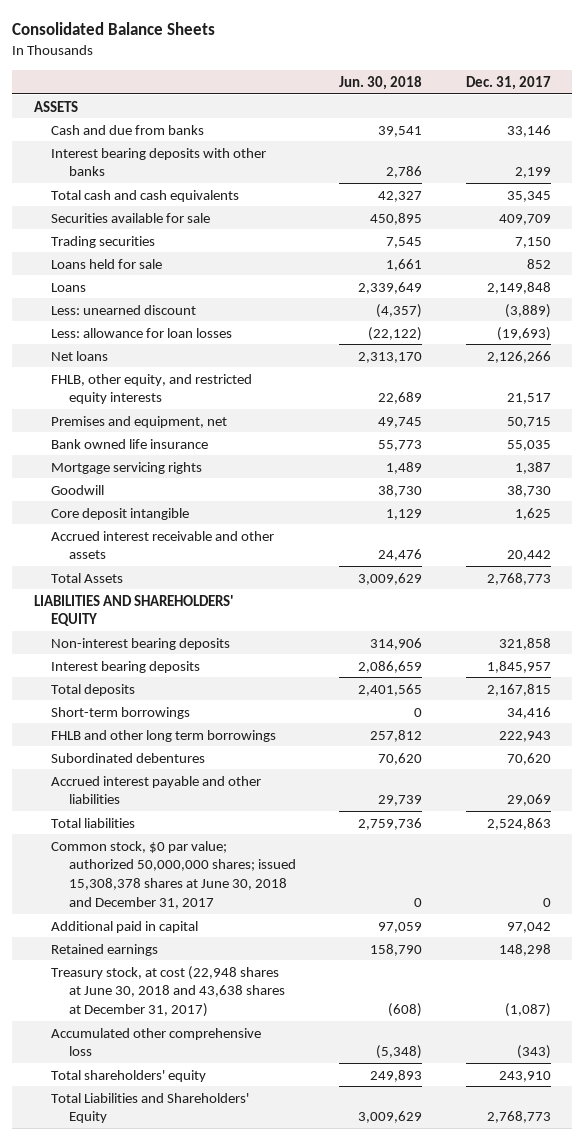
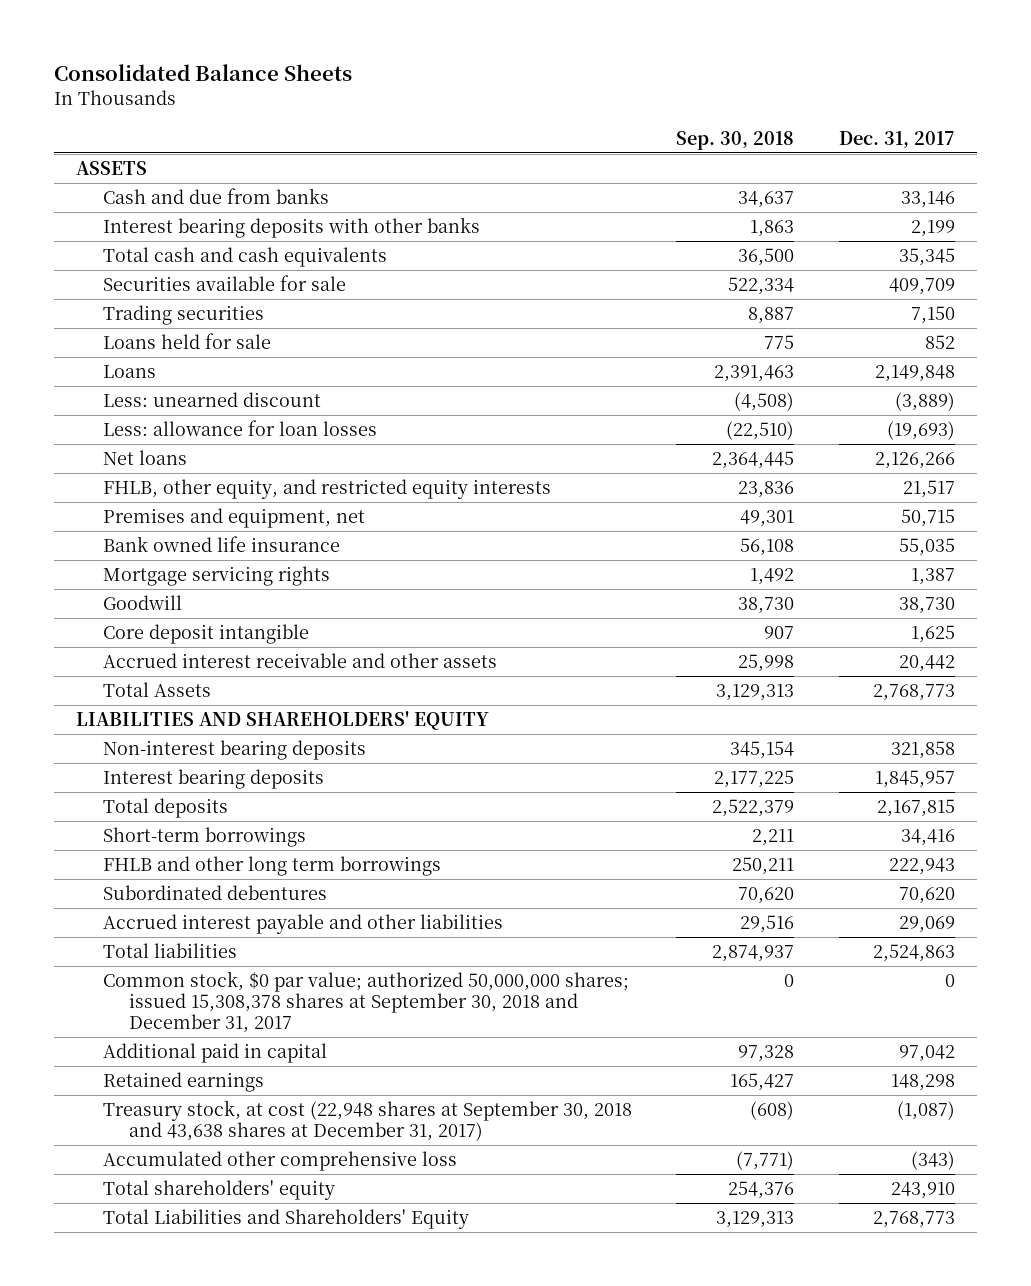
- | Jun. 30, 2018 | Dec. 31, 2017
+ | Sep. 30, 2018 | Dec. 31, 2017
- Common stock, $0 par value; authorized 50,000,000 shares; issued 15,308,378 shares at June 30, 2018 and December 31, 2017 | 0 | 0
+ Common stock, $0 par value; authorized 50,000,000 shares; issued 15,308,378 shares at September 30, 2018 and December 31, 2017 | 0 | 0
- Treasury stock, at cost (22,948 shares at June 30, 2018 and 43,638 shares at December 31, 2017) | (608) | (1,087)
+ Treasury stock, at cost (22,948 shares at September 30, 2018 and 43,638 shares at December 31, 2017) | (608) | (1,087)

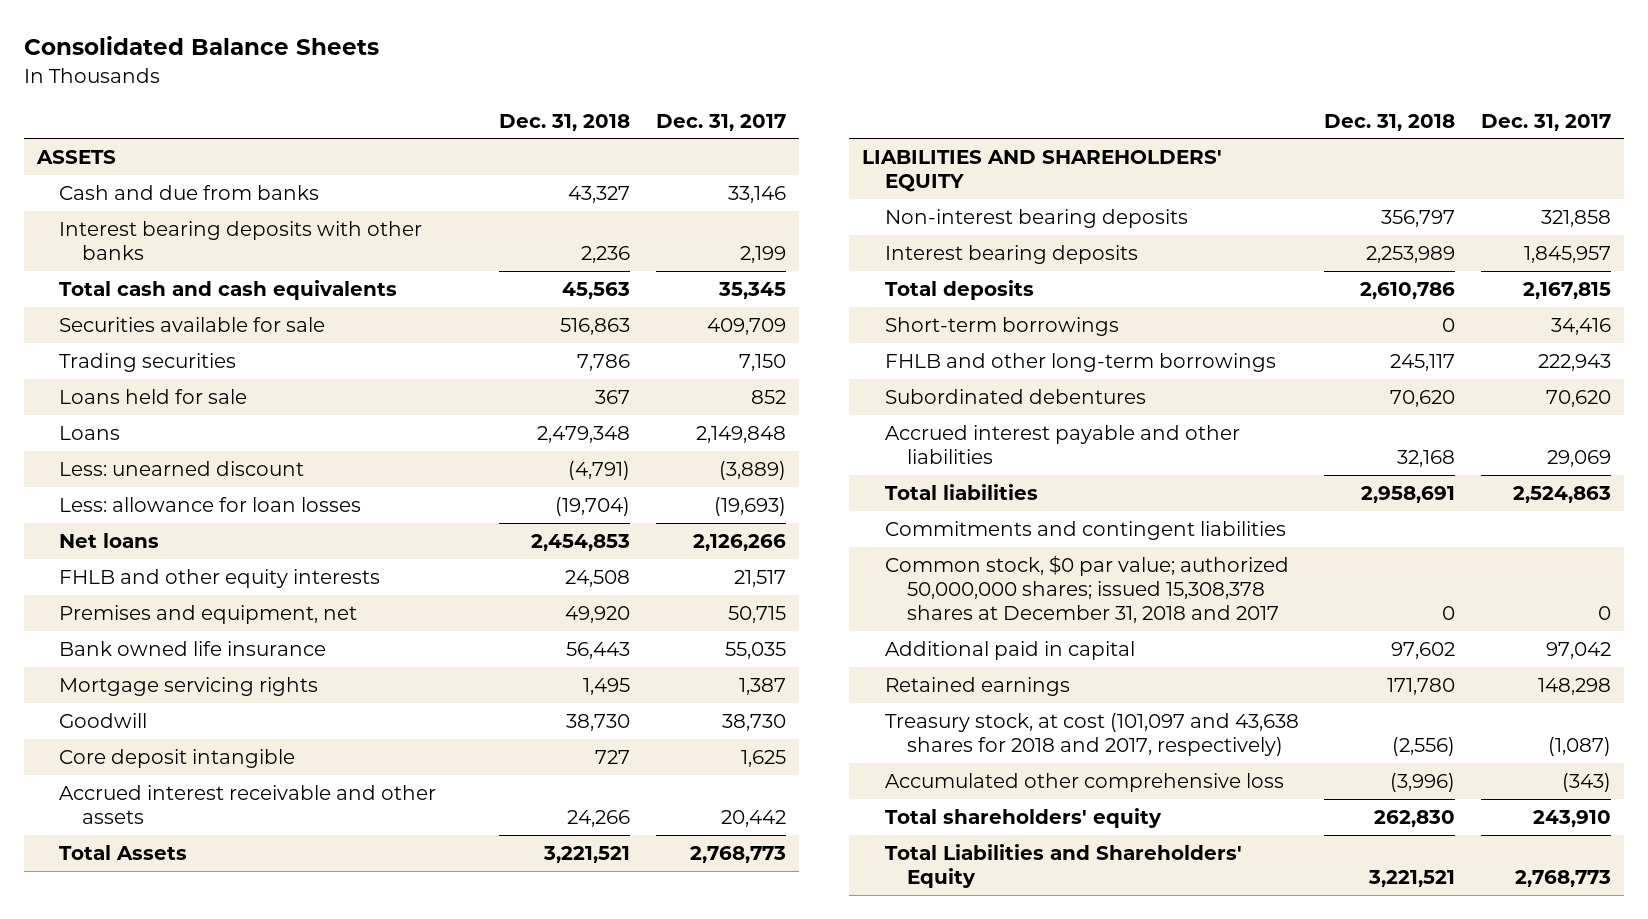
- | Sep. 30, 2018 | Dec. 31, 2017
+ | Dec. 31, 2018 | Dec. 31, 2017
- FHLB, other equity, and restricted equity interests | 23,836 | 21,517
+ FHLB and other equity interests | 24,508 | 21,517
- FHLB and other long term borrowings | 250,211 | 222,943
+ FHLB and other long-term borrowings | 245,117 | 222,943
- Common stock, $0 par value; authorized 50,000,000 shares; issued 15,308,378 shares at September 30, 2018 and December 31, 2017 | 0 | 0
+ Commitments and contingent liabilities
+ Common stock, $0 par value; authorized 50,000,000 shares; issued 15,308,378 shares at December 31, 2018 and 2017 | 0 | 0
- Treasury stock, at cost (22,948 shares at September 30, 2018 and 43,638 shares at December 31, 2017) | (608) | (1,087)
+ Treasury stock, at cost (101,097 and 43,638 shares for 2018 and 2017, respectively) | (2,556) | (1,087)

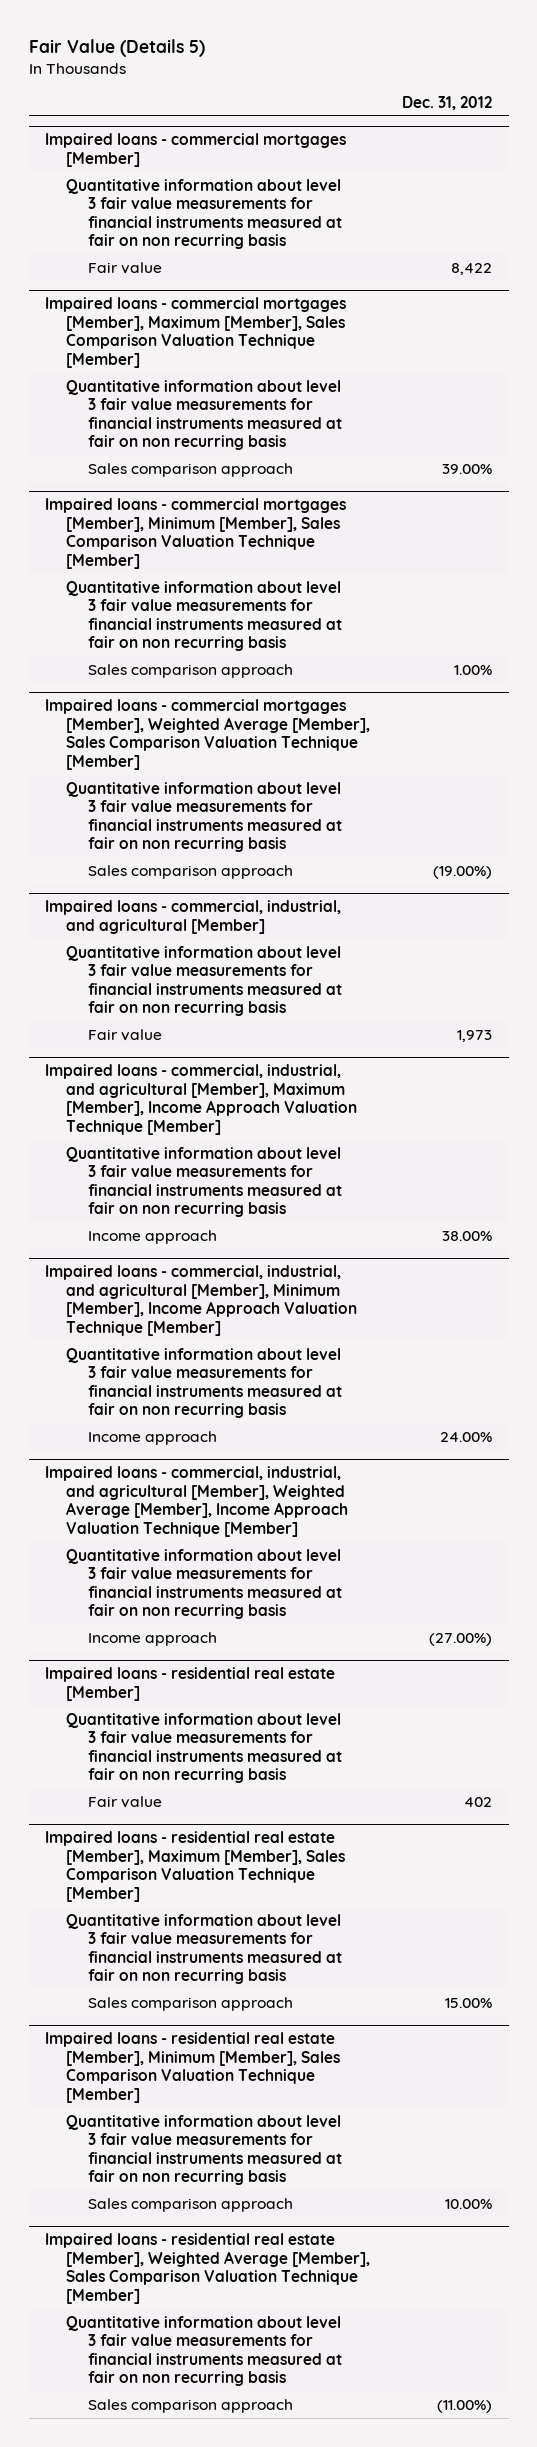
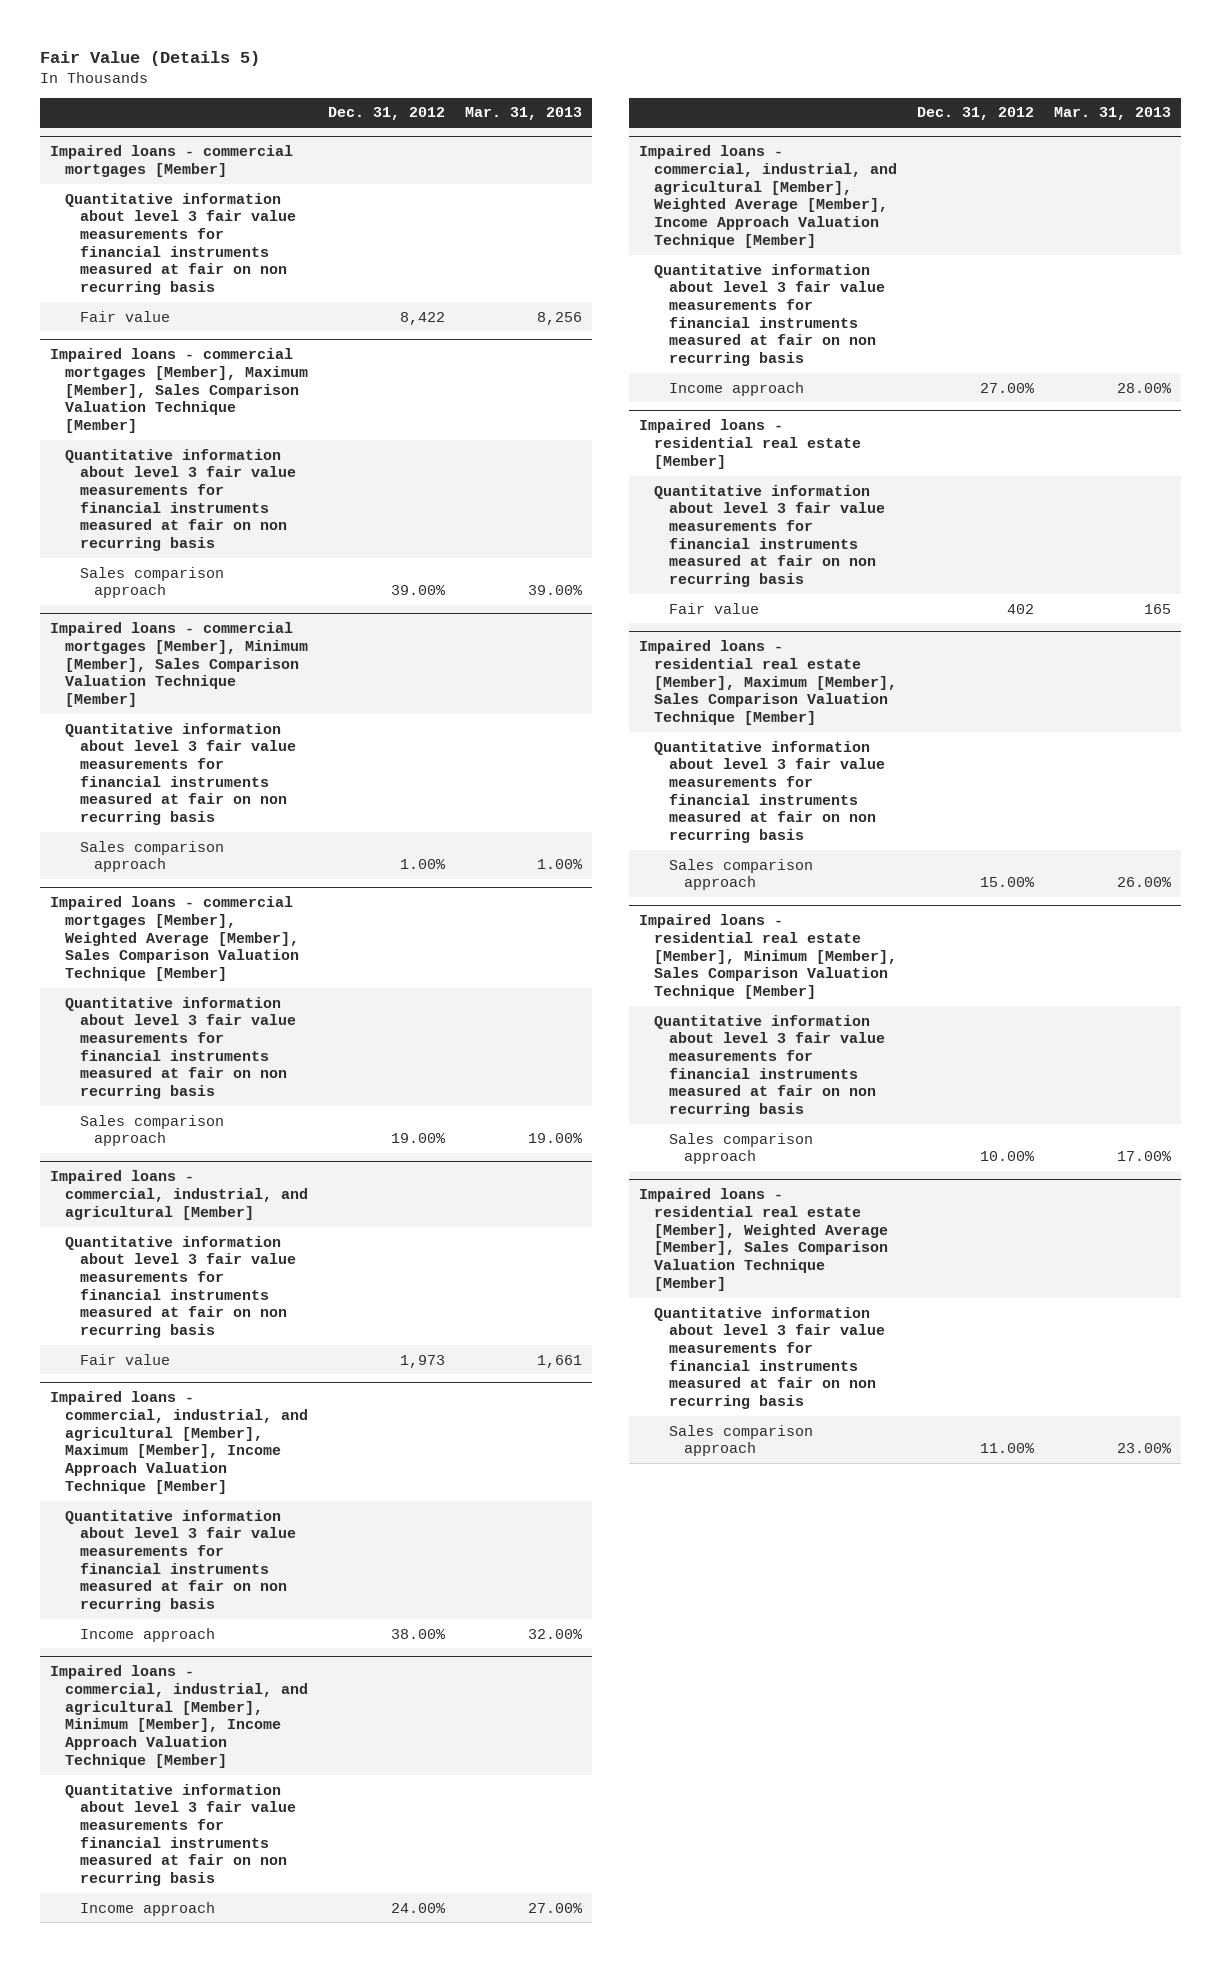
- | Dec. 31, 2012
+ | Dec. 31, 2012 | Mar. 31, 2013
@ Impaired loans - commercial mortgages [Member], Weighted Average [Member], Sales Comparison Valuation Technique [Member]
- Sales comparison approach | (19.00%)
+ Sales comparison approach | 19.00% | 19.00%
@ Impaired loans - commercial, industrial, and agricultural [Member], Weighted Average [Member], Income Approach Valuation Technique [Member]
- Income approach | (27.00%)
+ Income approach | 27.00% | 28.00%
@ Impaired loans - residential real estate [Member], Weighted Average [Member], Sales Comparison Valuation Technique [Member]
- Sales comparison approach | (11.00%)
+ Sales comparison approach | 11.00% | 23.00%

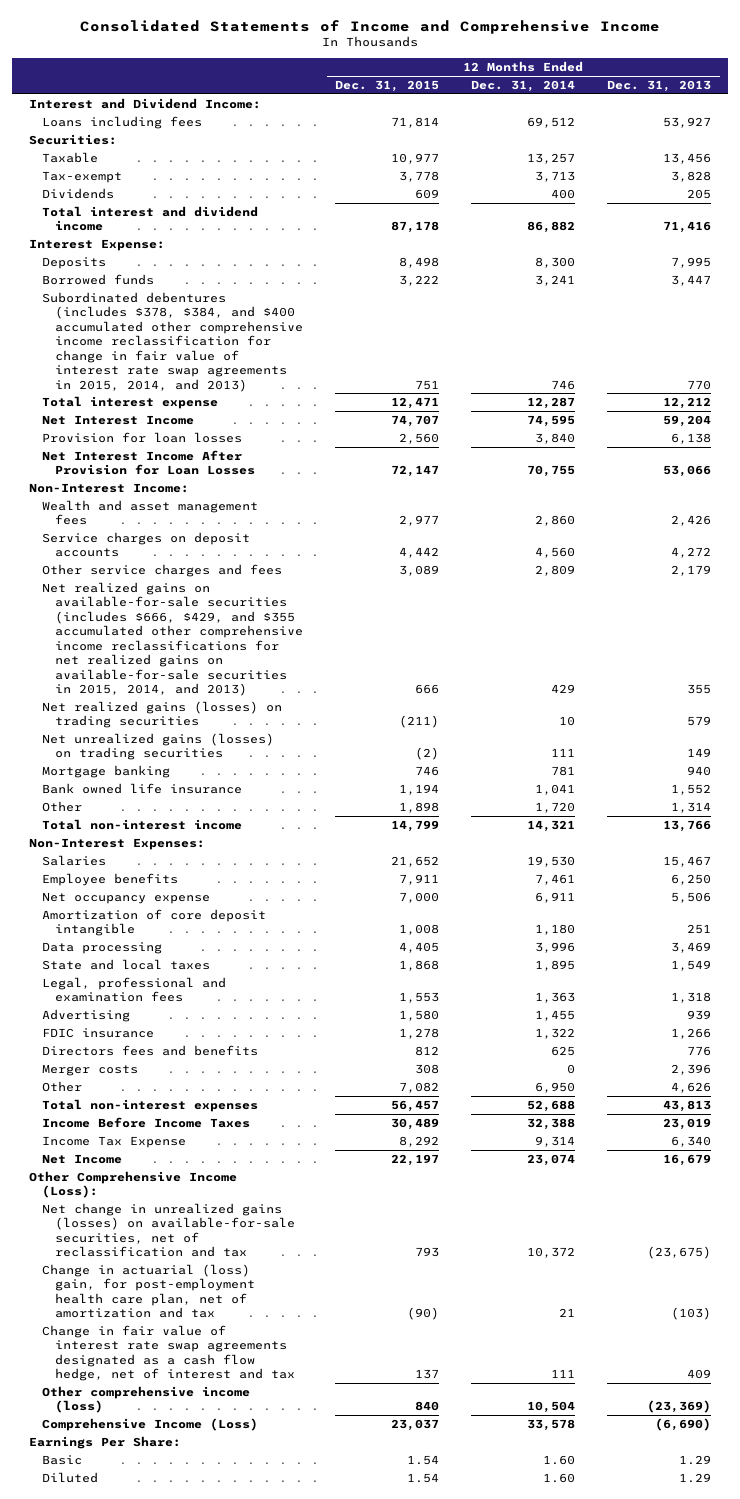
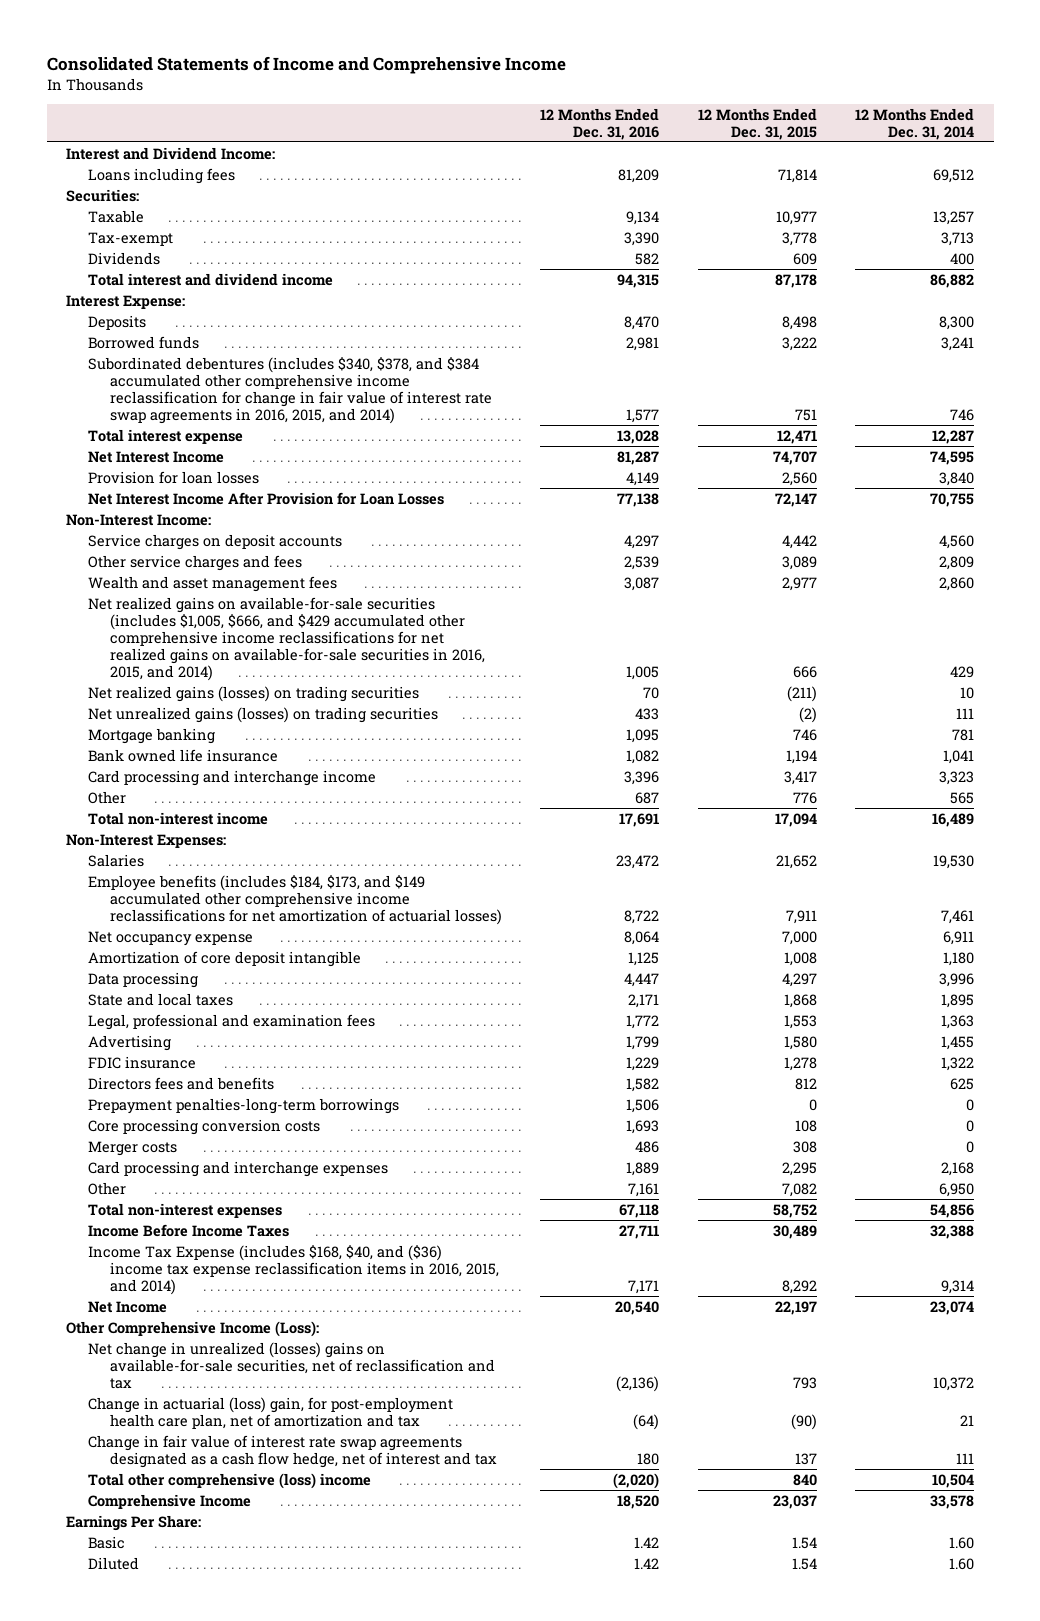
- | 12 Months Ended Dec. 31, 2015 | 12 Months Ended Dec. 31, 2014 | 12 Months Ended Dec. 31, 2013
+ | 12 Months Ended Dec. 31, 2016 | 12 Months Ended Dec. 31, 2015 | 12 Months Ended Dec. 31, 2014
- Subordinated debentures (includes $378, $384, and $400 accumulated other comprehensive income reclassification for change in fair value of interest rate swap agreements in 2015, 2014, and 2013) | 751 | 746 | 770
+ Subordinated debentures (includes $340, $378, and $384 accumulated other comprehensive income reclassification for change in fair value of interest rate swap agreements in 2016, 2015, and 2014) | 1,577 | 751 | 746
- Net realized gains on available-for-sale securities (includes $666, $429, and $355 accumulated other comprehensive income reclassifications for net realized gains on available-for-sale securities in 2015, 2014, and 2013) | 666 | 429 | 355
moved down: Wealth and asset management fees | 3,087 | 2,977 | 2,860
+ Net realized gains on available-for-sale securities (includes $1,005, $666, and $429 accumulated other comprehensive income reclassifications for net realized gains on available-for-sale securities in 2016, 2015, and 2014) | 1,005 | 666 | 429
- Other | 1,898 | 1,720 | 1,314
- Total non-interest income | 14,799 | 14,321 | 13,766
+ Card processing and interchange income | 3,396 | 3,417 | 3,323
+ Other | 687 | 776 | 565
+ Total non-interest income | 17,691 | 17,094 | 16,489
- Employee benefits | 7,911 | 7,461 | 6,250
+ Employee benefits (includes $184, $173, and $149 accumulated other comprehensive income reclassifications for net amortization of actuarial losses) | 8,722 | 7,911 | 7,461
- Data processing | 4,405 | 3,996 | 3,469
+ Data processing | 4,447 | 4,297 | 3,996
+ Prepayment penalties-long-term borrowings | 1,506 | 0 | 0
+ Core processing conversion costs | 1,693 | 108 | 0
+ Card processing and interchange expenses | 1,889 | 2,295 | 2,168
- Total non-interest expenses | 56,457 | 52,688 | 43,813
+ Total non-interest expenses | 67,118 | 58,752 | 54,856
- Income Tax Expense | 8,292 | 9,314 | 6,340
+ Income Tax Expense (includes $168, $40, and ($36) income tax expense reclassification items in 2016, 2015, and 2014) | 7,171 | 8,292 | 9,314
- Net change in unrealized gains (losses) on available-for-sale securities, net of reclassification and tax | 793 | 10,372 | (23,675)
+ Net change in unrealized (losses) gains on available-for-sale securities, net of reclassification and tax | (2,136) | 793 | 10,372
- Other comprehensive income (loss) | 840 | 10,504 | (23,369)
- Comprehensive Income (Loss) | 23,037 | 33,578 | (6,690)
+ Total other comprehensive (loss) income | (2,020) | 840 | 10,504
+ Comprehensive Income | 18,520 | 23,037 | 33,578

